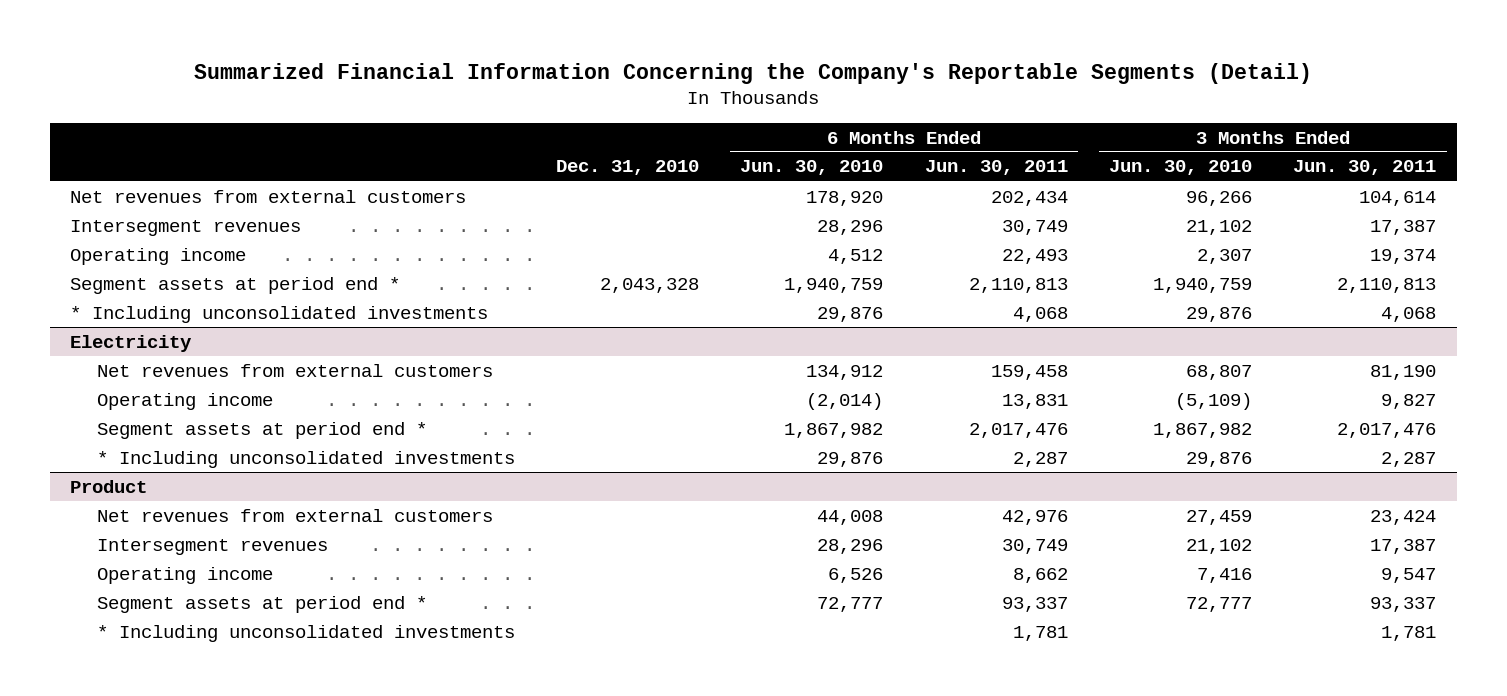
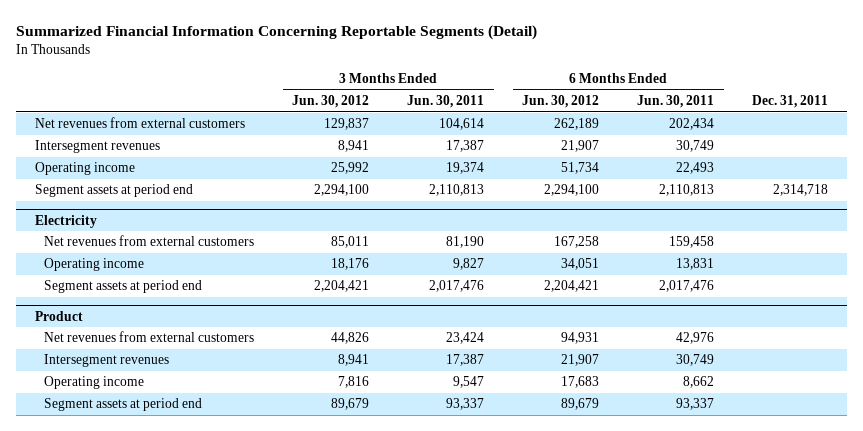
- Summarized Financial Information Concerning the Company's Reportable Segments (Detail)
+ Summarized Financial Information Concerning Reportable Segments (Detail)
- | Dec. 31, 2010 | 6 Months Ended Jun. 30, 2010 | 6 Months Ended Jun. 30, 2011 | 3 Months Ended Jun. 30, 2010 | 3 Months Ended Jun. 30, 2011
+ | 3 Months Ended Jun. 30, 2012 | 3 Months Ended Jun. 30, 2011 | 6 Months Ended Jun. 30, 2012 | 6 Months Ended Jun. 30, 2011 | Dec. 31, 2011
- Segment assets at period end * | 2,043,328 | 1,940,759 | 2,110,813 | 1,940,759 | 2,110,813
- * Including unconsolidated investments | | 29,876 | 4,068 | 29,876 | 4,068
+ Segment assets at period end | 2,294,100 | 2,110,813 | 2,294,100 | 2,110,813 | 2,314,718
@ Electricity
- Segment assets at period end * | | 1,867,982 | 2,017,476 | 1,867,982 | 2,017,476
- * Including unconsolidated investments | | 29,876 | 2,287 | 29,876 | 2,287
+ Segment assets at period end | 2,204,421 | 2,017,476 | 2,204,421 | 2,017,476 |
@ Product
- Segment assets at period end * | | 72,777 | 93,337 | 72,777 | 93,337
- * Including unconsolidated investments | | | 1,781 | | 1,781
+ Segment assets at period end | 89,679 | 93,337 | 89,679 | 93,337 |

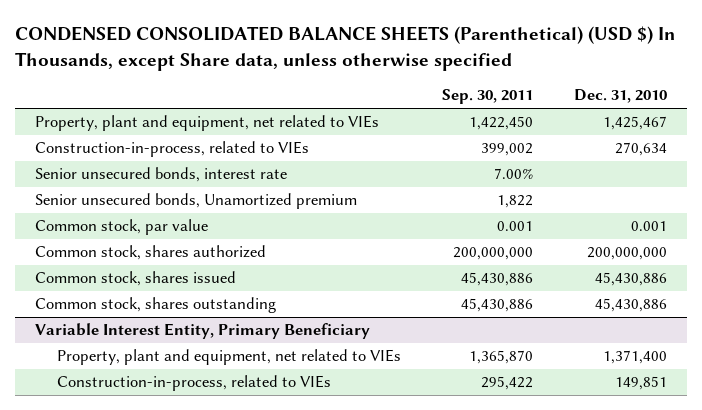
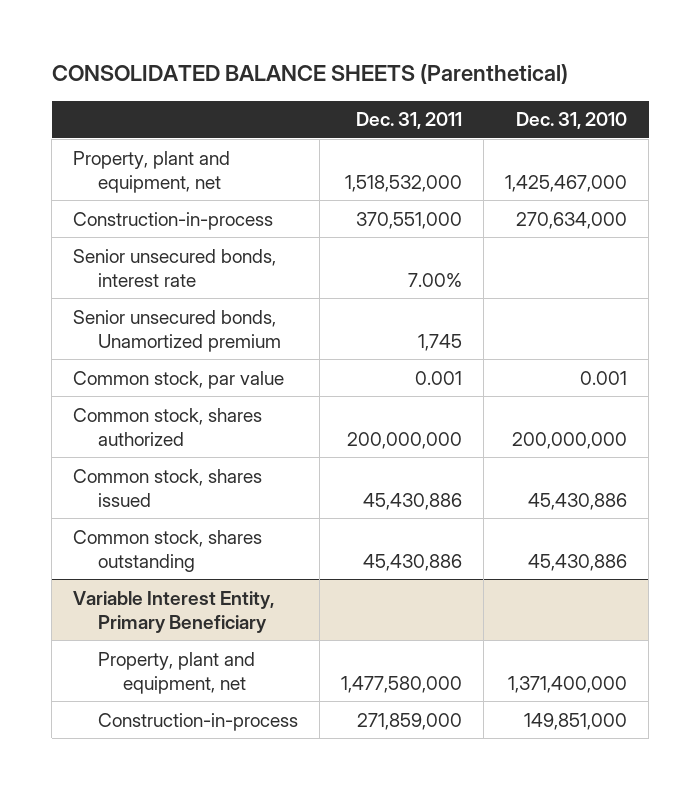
- CONDENSED CONSOLIDATED BALANCE SHEETS (Parenthetical) (USD $) In Thousands, except Share data, unless otherwise specified
+ CONSOLIDATED BALANCE SHEETS (Parenthetical)
- | Sep. 30, 2011 | Dec. 31, 2010
+ | Dec. 31, 2011 | Dec. 31, 2010
- Property, plant and equipment, net related to VIEs | 1,422,450 | 1,425,467
- Construction-in-process, related to VIEs | 399,002 | 270,634
+ Property, plant and equipment, net | 1,518,532,000 | 1,425,467,000
+ Construction-in-process | 370,551,000 | 270,634,000
@ Variable Interest Entity, Primary Beneficiary
- Property, plant and equipment, net related to VIEs | 1,365,870 | 1,371,400
- Construction-in-process, related to VIEs | 295,422 | 149,851
+ Property, plant and equipment, net | 1,477,580,000 | 1,371,400,000
+ Construction-in-process | 271,859,000 | 149,851,000

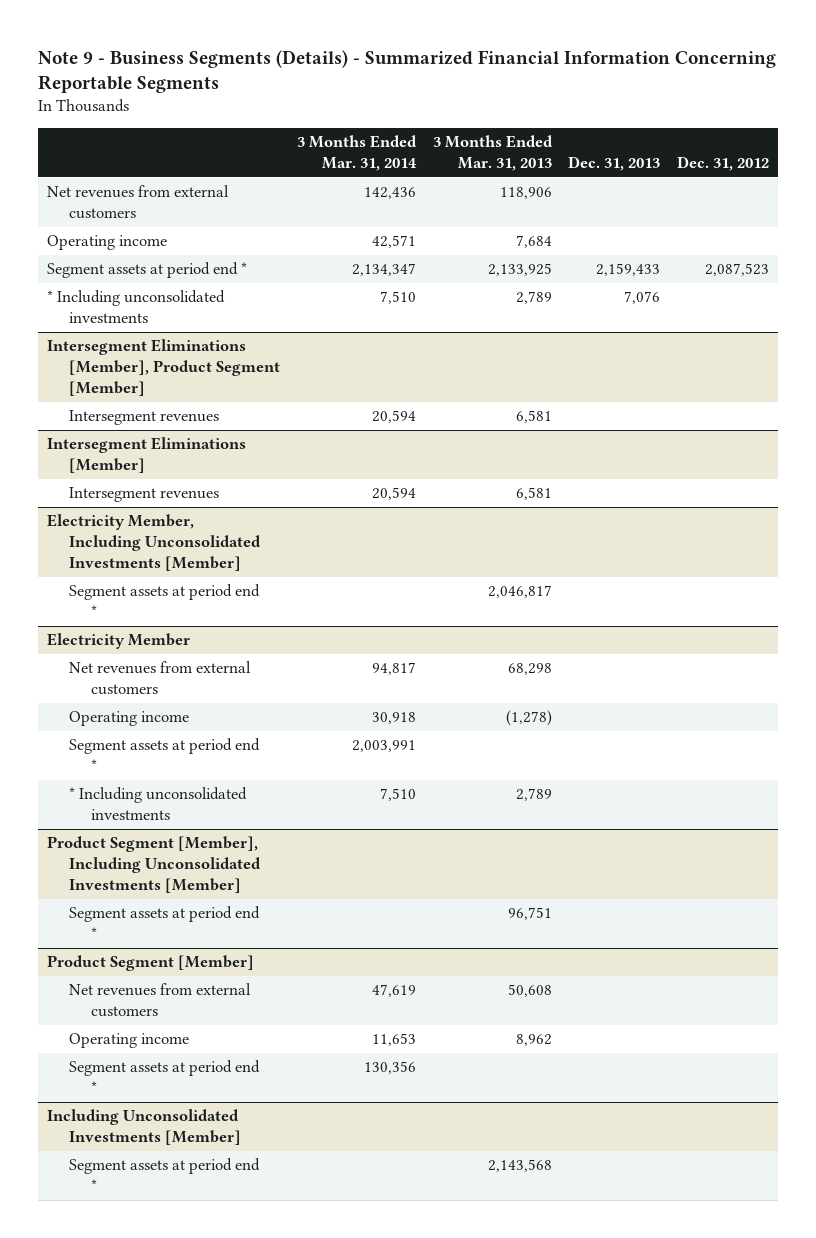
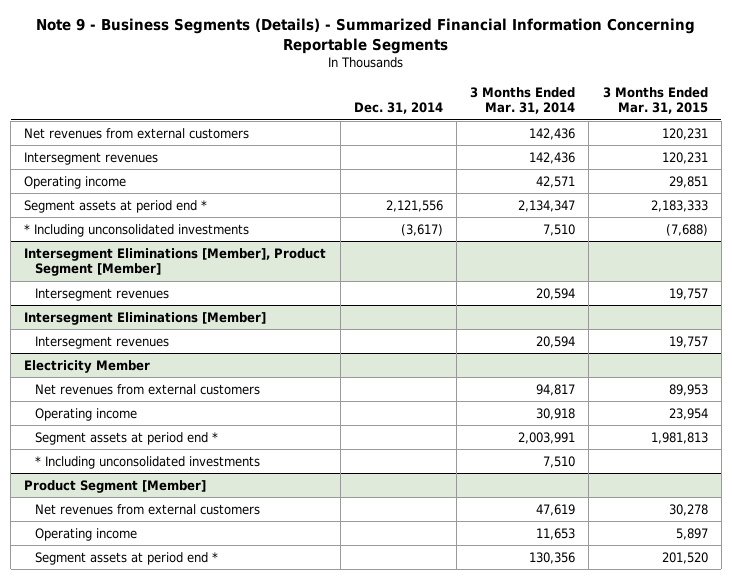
- | 3 Months Ended Mar. 31, 2014 | 3 Months Ended Mar. 31, 2013 | Dec. 31, 2013 | Dec. 31, 2012
+ | Dec. 31, 2014 | 3 Months Ended Mar. 31, 2014 | 3 Months Ended Mar. 31, 2015
+ Intersegment revenues | | 142,436 | 120,231
- Electricity Member, Including Unconsolidated Investments [Member]
- Segment assets at period end * | | 2,046,817 | |
- Product Segment [Member], Including Unconsolidated Investments [Member]
- Segment assets at period end * | | 96,751 | |
- Including Unconsolidated Investments [Member]
- Segment assets at period end * | | 2,143,568 | |

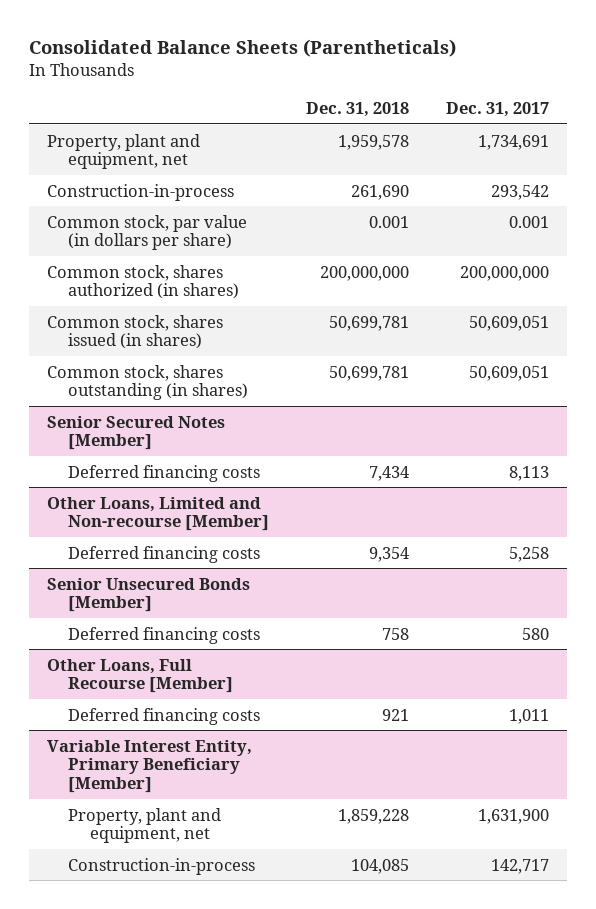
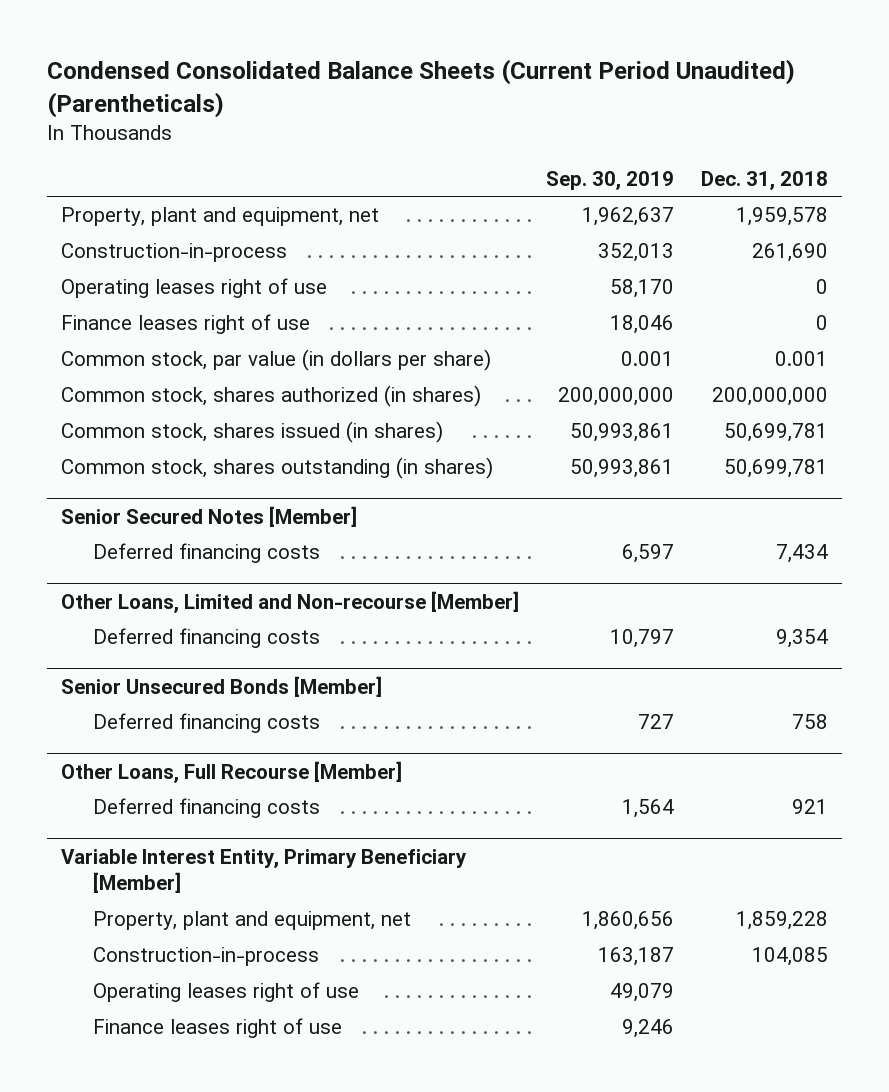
- Consolidated Balance Sheets (Parentheticals)
+ Condensed Consolidated Balance Sheets (Current Period Unaudited) (Parentheticals)
- | Dec. 31, 2018 | Dec. 31, 2017
+ | Sep. 30, 2019 | Dec. 31, 2018
+ Operating leases right of use | 58,170 | 0
+ Finance leases right of use | 18,046 | 0
@ Variable Interest Entity, Primary Beneficiary [Member]
+ Operating leases right of use | 49,079 |
+ Finance leases right of use | 9,246 |

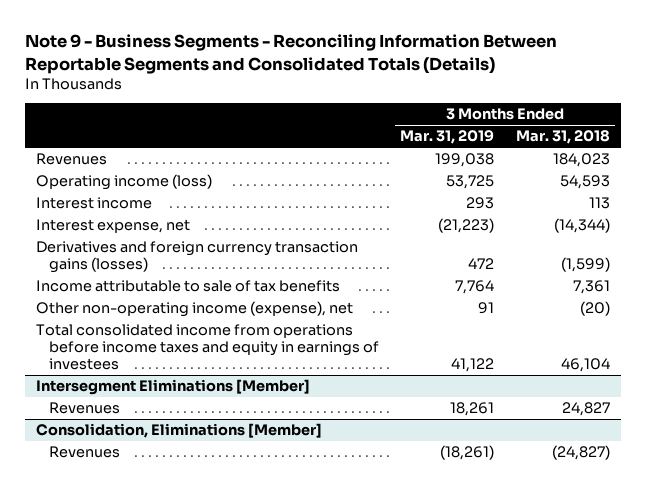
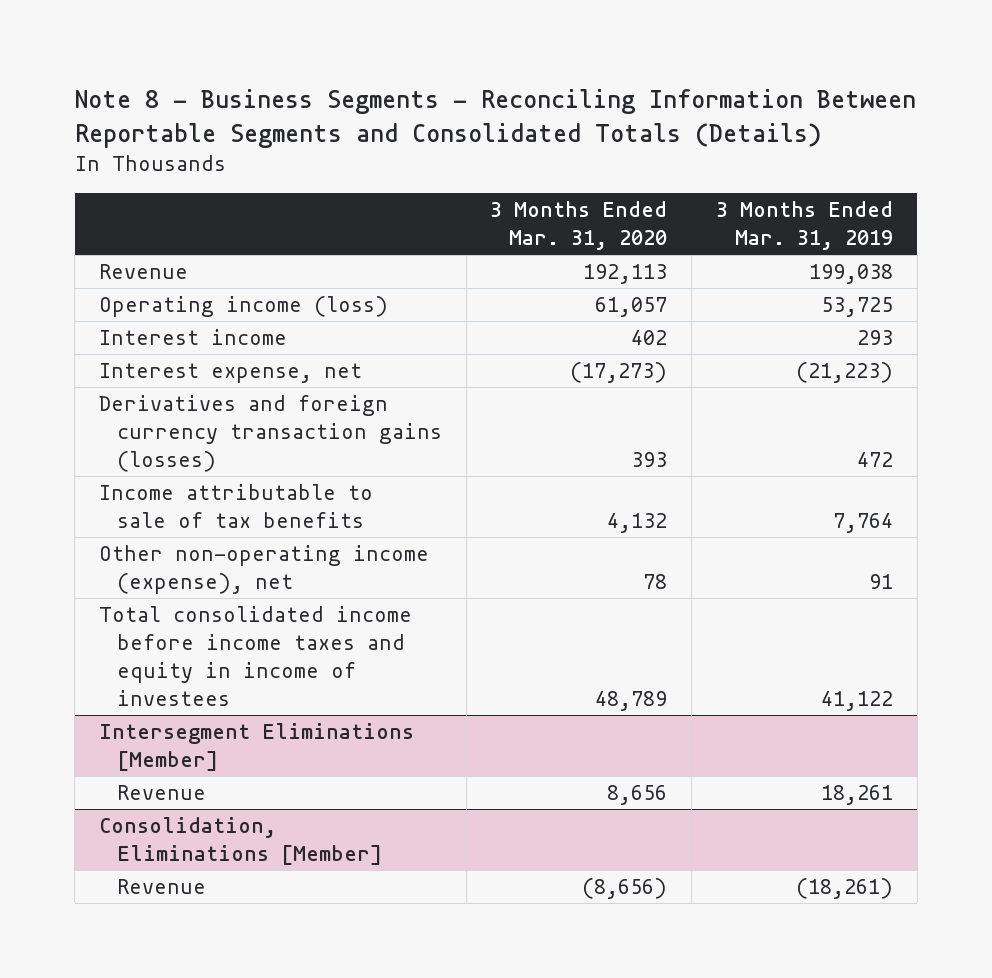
- Note 9 - Business Segments - Reconciling Information Between Reportable Segments and Consolidated Totals (Details)
+ Note 8 - Business Segments - Reconciling Information Between Reportable Segments and Consolidated Totals (Details)
- | 3 Months Ended Mar. 31, 2019 | 3 Months Ended Mar. 31, 2018
+ | 3 Months Ended Mar. 31, 2020 | 3 Months Ended Mar. 31, 2019
- Revenues | 199,038 | 184,023
+ Revenue | 192,113 | 199,038
- Total consolidated income from operations before income taxes and equity in earnings of investees | 41,122 | 46,104
+ Total consolidated income before income taxes and equity in income of investees | 48,789 | 41,122
@ Intersegment Eliminations [Member]
- Revenues | 18,261 | 24,827
+ Revenue | 8,656 | 18,261
@ Consolidation, Eliminations [Member]
- Revenues | (18,261) | (24,827)
+ Revenue | (8,656) | (18,261)

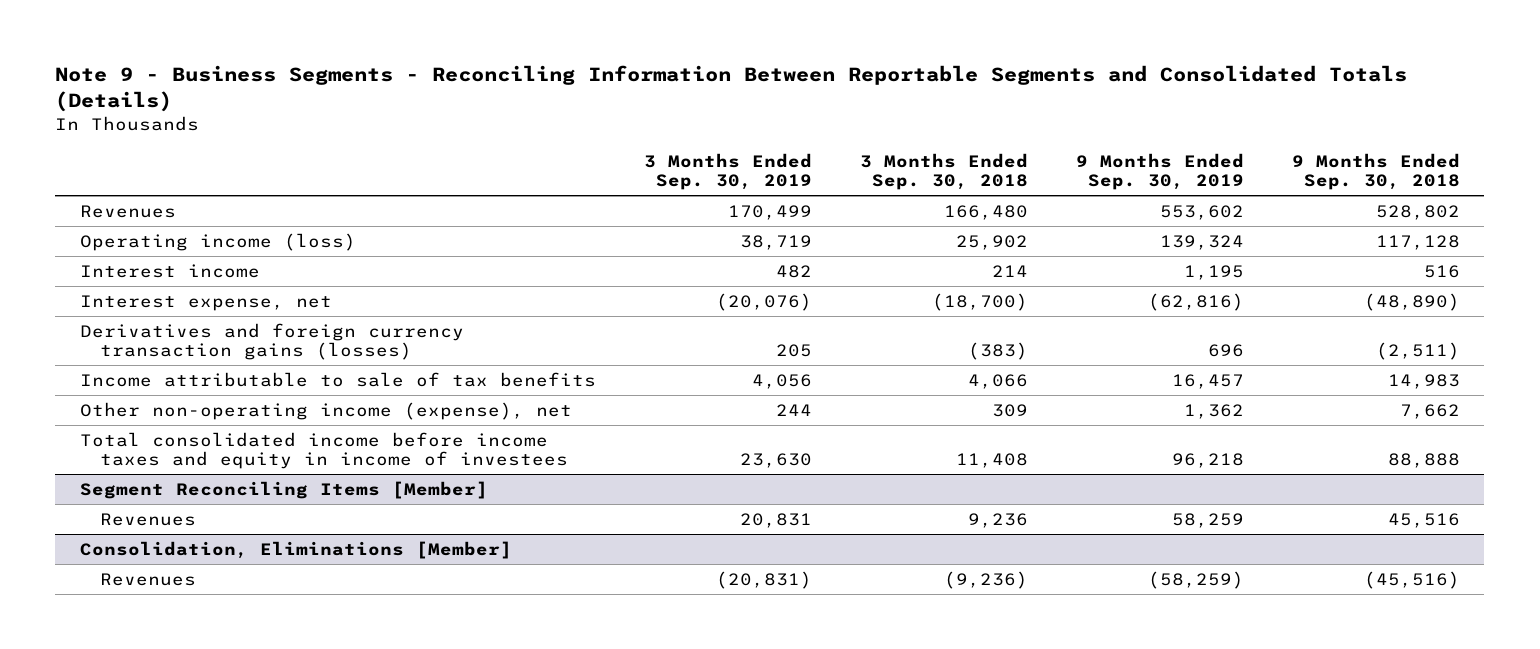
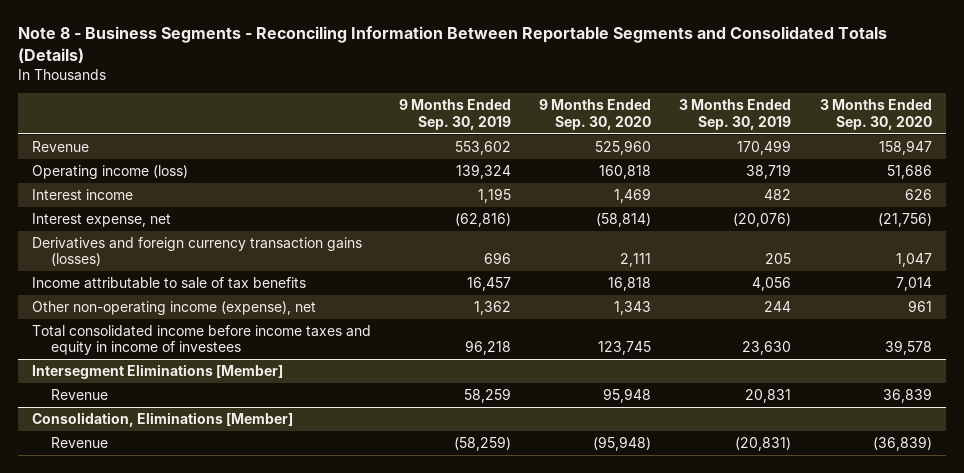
- Note 9 - Business Segments - Reconciling Information Between Reportable Segments and Consolidated Totals (Details)
+ Note 8 - Business Segments - Reconciling Information Between Reportable Segments and Consolidated Totals (Details)
- | 3 Months Ended Sep. 30, 2019 | 3 Months Ended Sep. 30, 2018 | 9 Months Ended Sep. 30, 2019 | 9 Months Ended Sep. 30, 2018
+ | 9 Months Ended Sep. 30, 2019 | 9 Months Ended Sep. 30, 2020 | 3 Months Ended Sep. 30, 2019 | 3 Months Ended Sep. 30, 2020
- Revenues | 170,499 | 166,480 | 553,602 | 528,802
+ Revenue | 553,602 | 525,960 | 170,499 | 158,947
- Segment Reconciling Items [Member]
- Revenues | 20,831 | 9,236 | 58,259 | 45,516
+ Intersegment Eliminations [Member]
+ Revenue | 58,259 | 95,948 | 20,831 | 36,839
@ Consolidation, Eliminations [Member]
- Revenues | (20,831) | (9,236) | (58,259) | (45,516)
+ Revenue | (58,259) | (95,948) | (20,831) | (36,839)

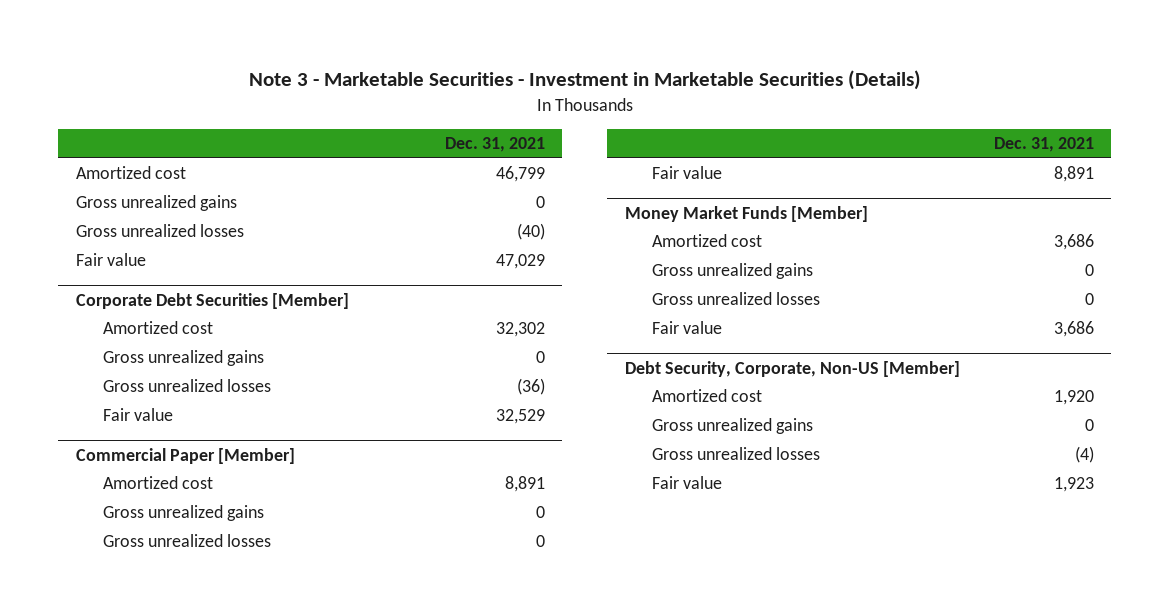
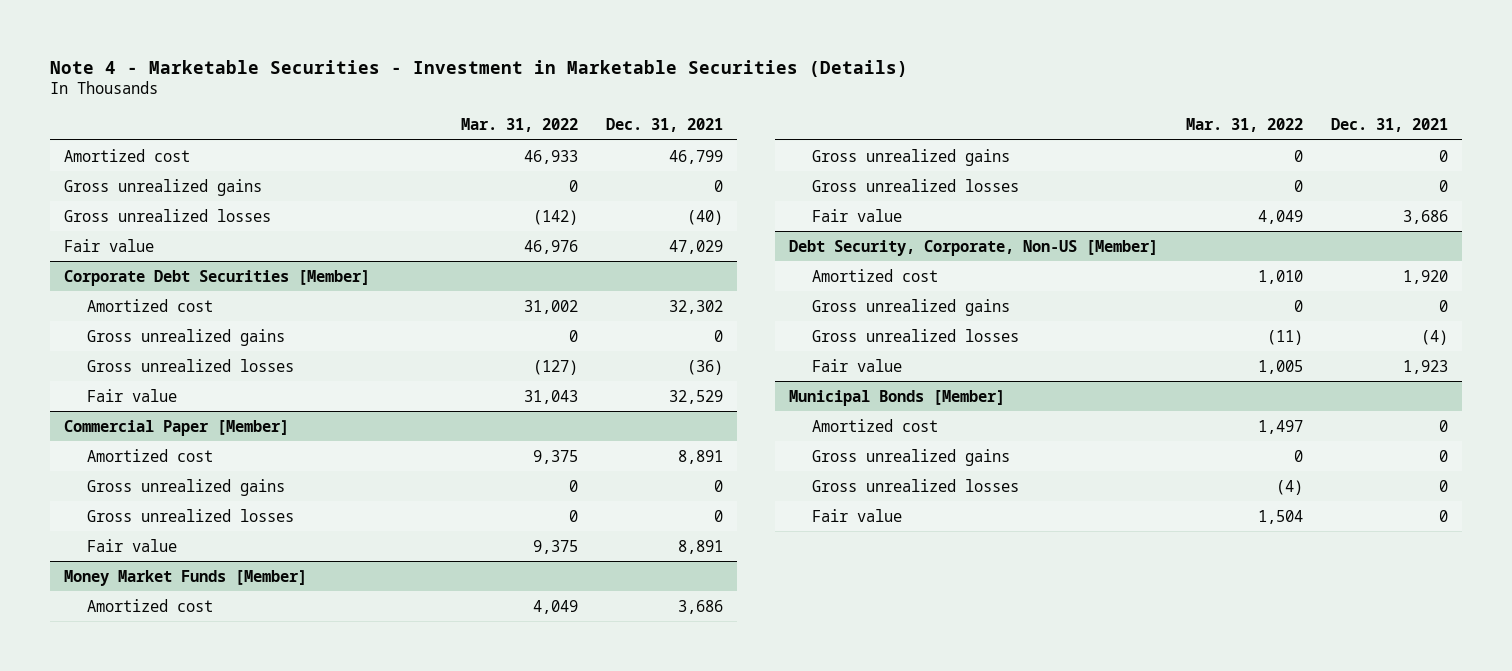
- Note 3 - Marketable Securities - Investment in Marketable Securities (Details)
+ Note 4 - Marketable Securities - Investment in Marketable Securities (Details)
- | Dec. 31, 2021
+ | Mar. 31, 2022 | Dec. 31, 2021
+ Municipal Bonds [Member]
+ Amortized cost | 1,497 | 0
+ Gross unrealized gains | 0 | 0
+ Gross unrealized losses | (4) | 0
+ Fair value | 1,504 | 0

